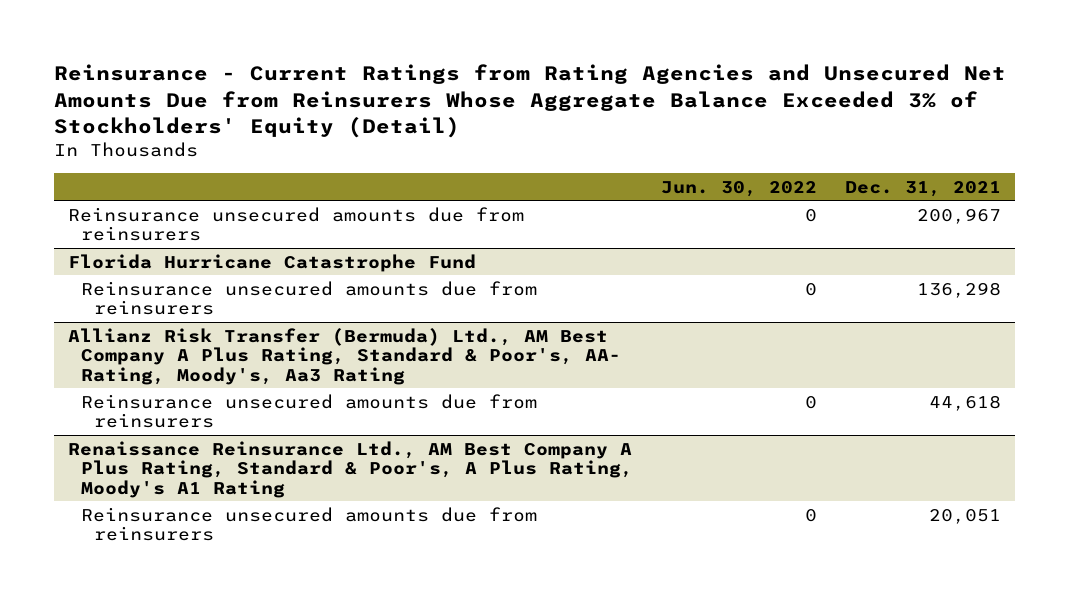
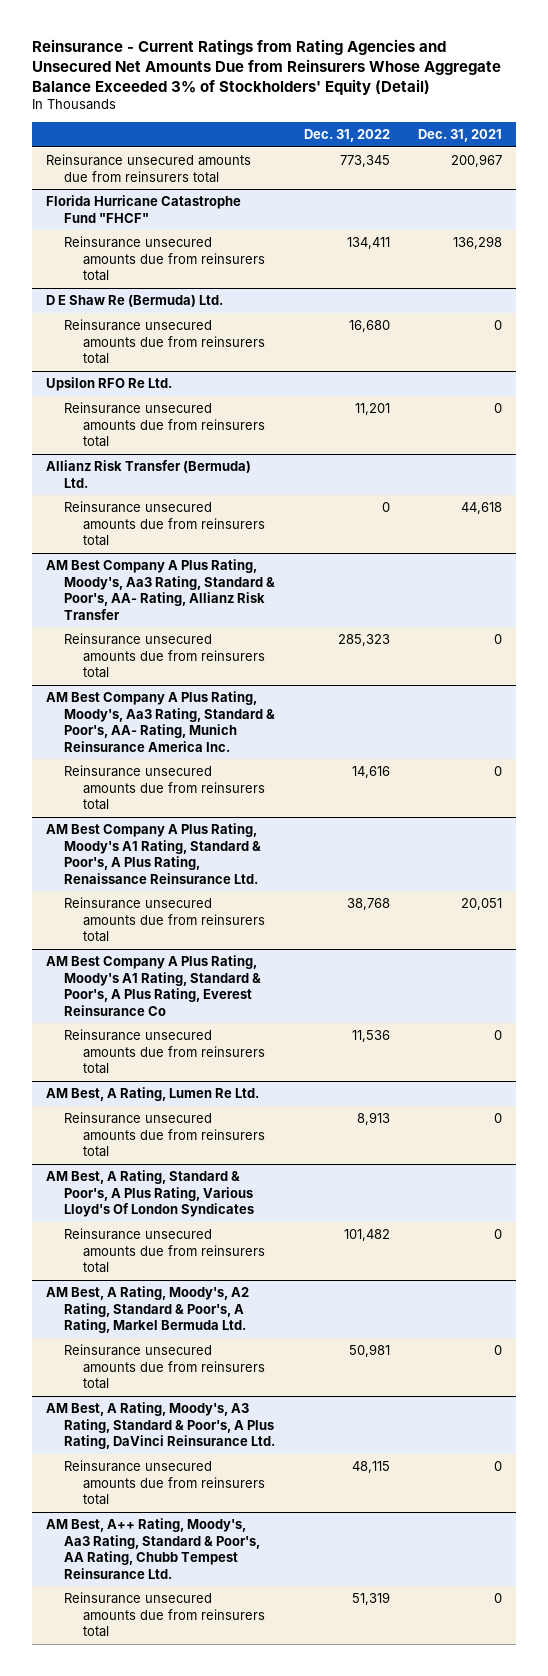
- | Jun. 30, 2022 | Dec. 31, 2021
+ | Dec. 31, 2022 | Dec. 31, 2021
- Reinsurance unsecured amounts due from reinsurers | 0 | 200,967
- Florida Hurricane Catastrophe Fund
- Reinsurance unsecured amounts due from reinsurers | 0 | 136,298
- Allianz Risk Transfer (Bermuda) Ltd., AM Best Company A Plus Rating, Standard & Poor's, AA- Rating, Moody's, Aa3 Rating
- Reinsurance unsecured amounts due from reinsurers | 0 | 44,618
- Renaissance Reinsurance Ltd., AM Best Company A Plus Rating, Standard & Poor's, A Plus Rating, Moody's A1 Rating
- Reinsurance unsecured amounts due from reinsurers | 0 | 20,051
+ Reinsurance unsecured amounts due from reinsurers total | 773,345 | 200,967
+ Florida Hurricane Catastrophe Fund "FHCF"
+ Reinsurance unsecured amounts due from reinsurers total | 134,411 | 136,298
+ D E Shaw Re (Bermuda) Ltd.
+ Reinsurance unsecured amounts due from reinsurers total | 16,680 | 0
+ Upsilon RFO Re Ltd.
+ Reinsurance unsecured amounts due from reinsurers total | 11,201 | 0
+ Allianz Risk Transfer (Bermuda) Ltd.
+ Reinsurance unsecured amounts due from reinsurers total | 0 | 44,618
+ AM Best Company A Plus Rating, Moody's, Aa3 Rating, Standard & Poor's, AA- Rating, Allianz Risk Transfer
+ Reinsurance unsecured amounts due from reinsurers total | 285,323 | 0
+ AM Best Company A Plus Rating, Moody's, Aa3 Rating, Standard & Poor's, AA- Rating, Munich Reinsurance America Inc.
+ Reinsurance unsecured amounts due from reinsurers total | 14,616 | 0
+ AM Best Company A Plus Rating, Moody's A1 Rating, Standard & Poor's, A Plus Rating, Renaissance Reinsurance Ltd.
+ Reinsurance unsecured amounts due from reinsurers total | 38,768 | 20,051
+ AM Best Company A Plus Rating, Moody's A1 Rating, Standard & Poor's, A Plus Rating, Everest Reinsurance Co
+ Reinsurance unsecured amounts due from reinsurers total | 11,536 | 0
+ AM Best, A Rating, Lumen Re Ltd.
+ Reinsurance unsecured amounts due from reinsurers total | 8,913 | 0
+ AM Best, A Rating, Standard & Poor's, A Plus Rating, Various Lloyd's Of London Syndicates
+ Reinsurance unsecured amounts due from reinsurers total | 101,482 | 0
+ AM Best, A Rating, Moody's, A2 Rating, Standard & Poor's, A Rating, Markel Bermuda Ltd.
+ Reinsurance unsecured amounts due from reinsurers total | 50,981 | 0
+ AM Best, A Rating, Moody's, A3 Rating, Standard & Poor's, A Plus Rating, DaVinci Reinsurance Ltd.
+ Reinsurance unsecured amounts due from reinsurers total | 48,115 | 0
+ AM Best, A++ Rating, Moody's, Aa3 Rating, Standard & Poor's, AA Rating, Chubb Tempest Reinsurance Ltd.
+ Reinsurance unsecured amounts due from reinsurers total | 51,319 | 0

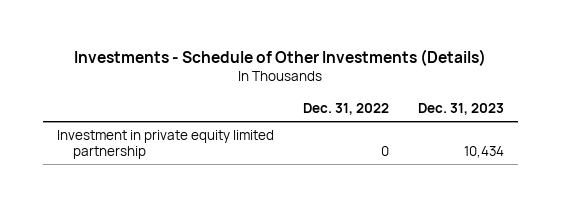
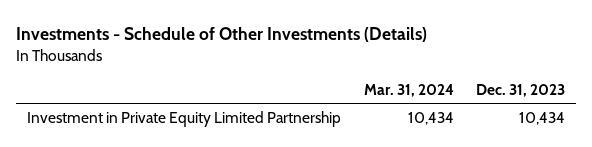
- | Dec. 31, 2022 | Dec. 31, 2023
+ | Mar. 31, 2024 | Dec. 31, 2023
- Investment in private equity limited partnership | 0 | 10,434
+ Investment in Private Equity Limited Partnership | 10,434 | 10,434

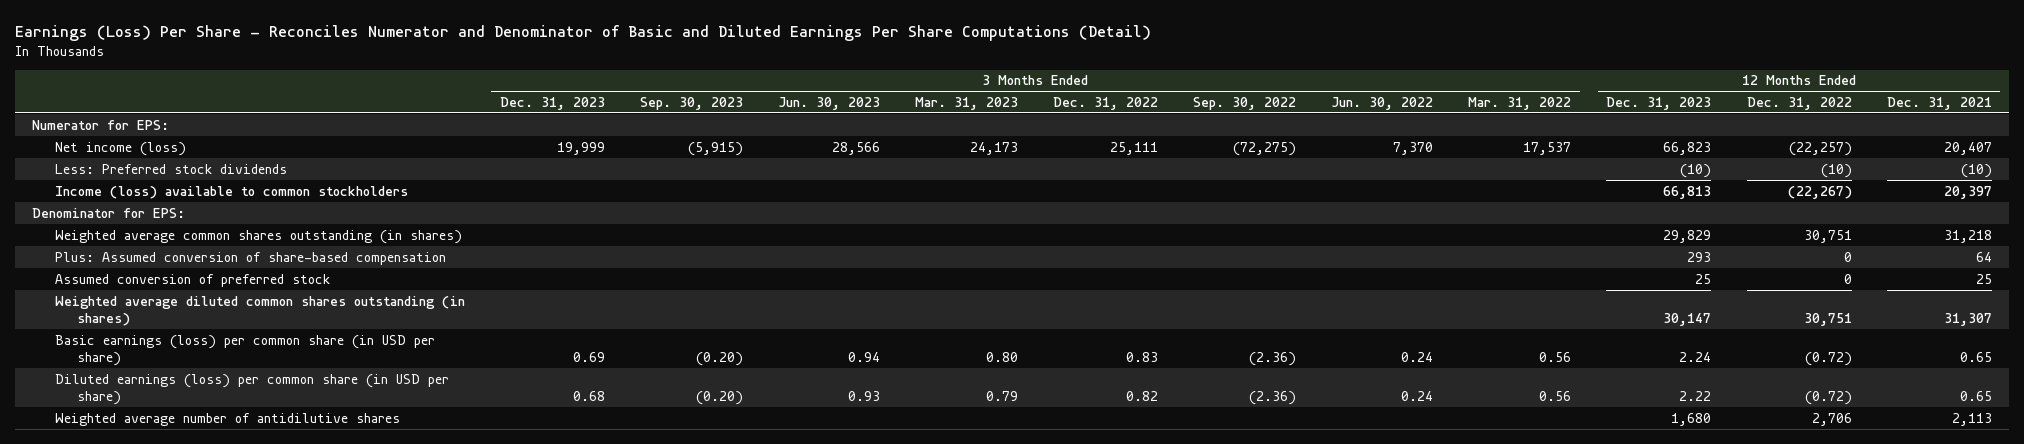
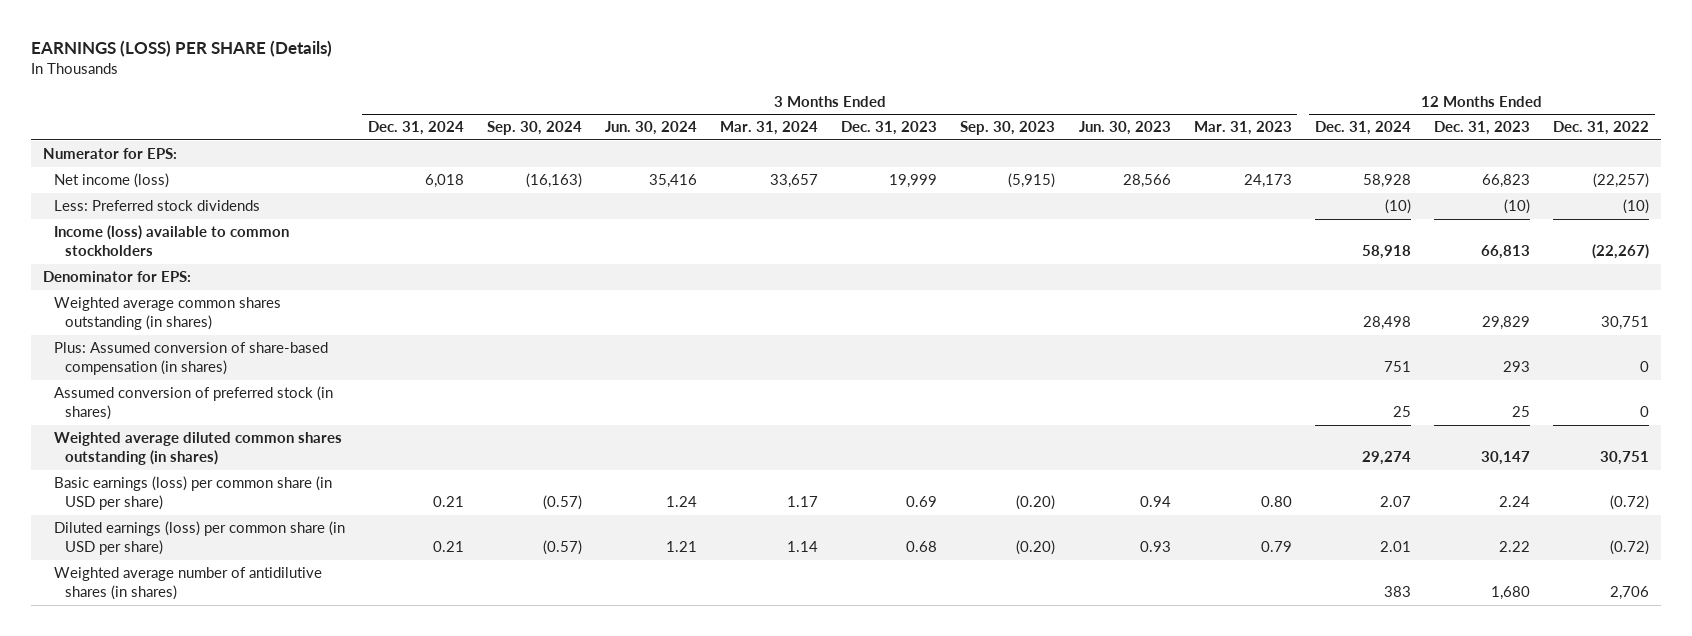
- Earnings (Loss) Per Share - Reconciles Numerator and Denominator of Basic and Diluted Earnings Per Share Computations (Detail)
+ EARNINGS (LOSS) PER SHARE (Details)
- | 3 Months Ended Dec. 31, 2023 | 3 Months Ended Sep. 30, 2023 | 3 Months Ended Jun. 30, 2023 | 3 Months Ended Mar. 31, 2023 | 3 Months Ended Dec. 31, 2022 | 3 Months Ended Sep. 30, 2022 | 3 Months Ended Jun. 30, 2022 | 3 Months Ended Mar. 31, 2022 | 12 Months Ended Dec. 31, 2023 | 12 Months Ended Dec. 31, 2022 | 12 Months Ended Dec. 31, 2021
+ | 3 Months Ended Dec. 31, 2024 | 3 Months Ended Sep. 30, 2024 | 3 Months Ended Jun. 30, 2024 | 3 Months Ended Mar. 31, 2024 | 3 Months Ended Dec. 31, 2023 | 3 Months Ended Sep. 30, 2023 | 3 Months Ended Jun. 30, 2023 | 3 Months Ended Mar. 31, 2023 | 12 Months Ended Dec. 31, 2024 | 12 Months Ended Dec. 31, 2023 | 12 Months Ended Dec. 31, 2022
- Plus: Assumed conversion of share-based compensation | | | | | | | | | 293 | 0 | 64
- Assumed conversion of preferred stock | | | | | | | | | 25 | 0 | 25
+ Plus: Assumed conversion of share-based compensation (in shares) | | | | | | | | | 751 | 293 | 0
+ Assumed conversion of preferred stock (in shares) | | | | | | | | | 25 | 25 | 0
- Weighted average number of antidilutive shares | | | | | | | | | 1,680 | 2,706 | 2,113
+ Weighted average number of antidilutive shares (in shares) | | | | | | | | | 383 | 1,680 | 2,706

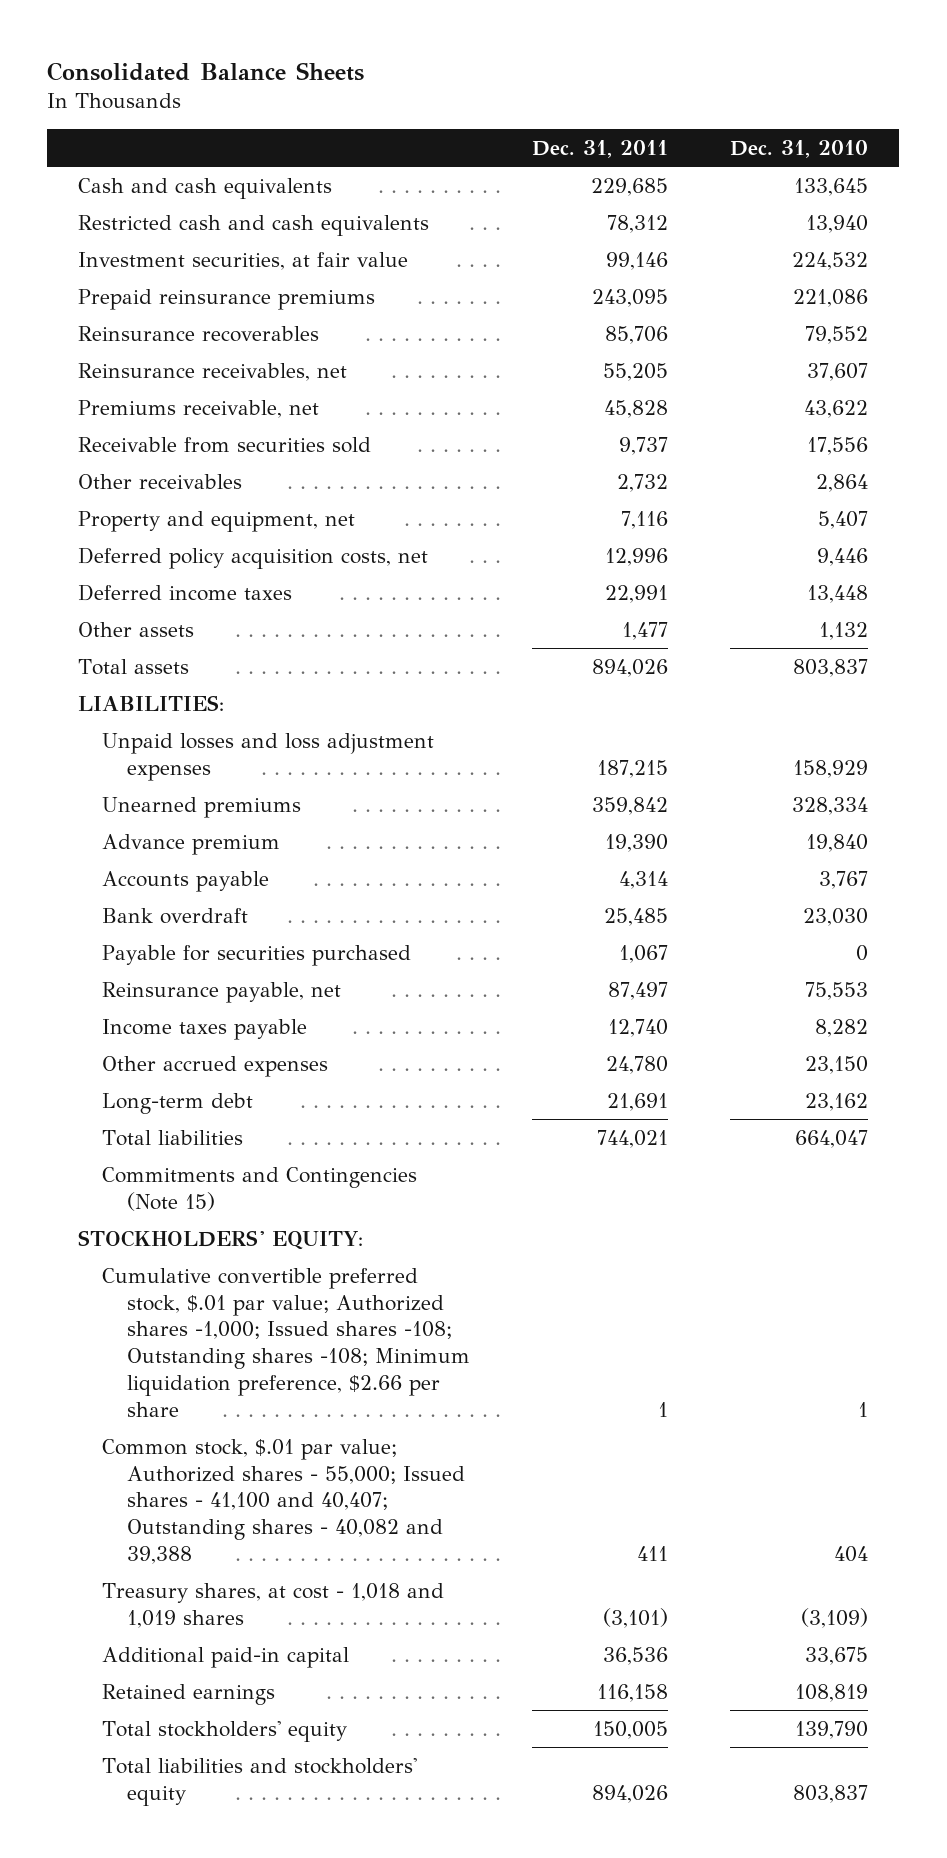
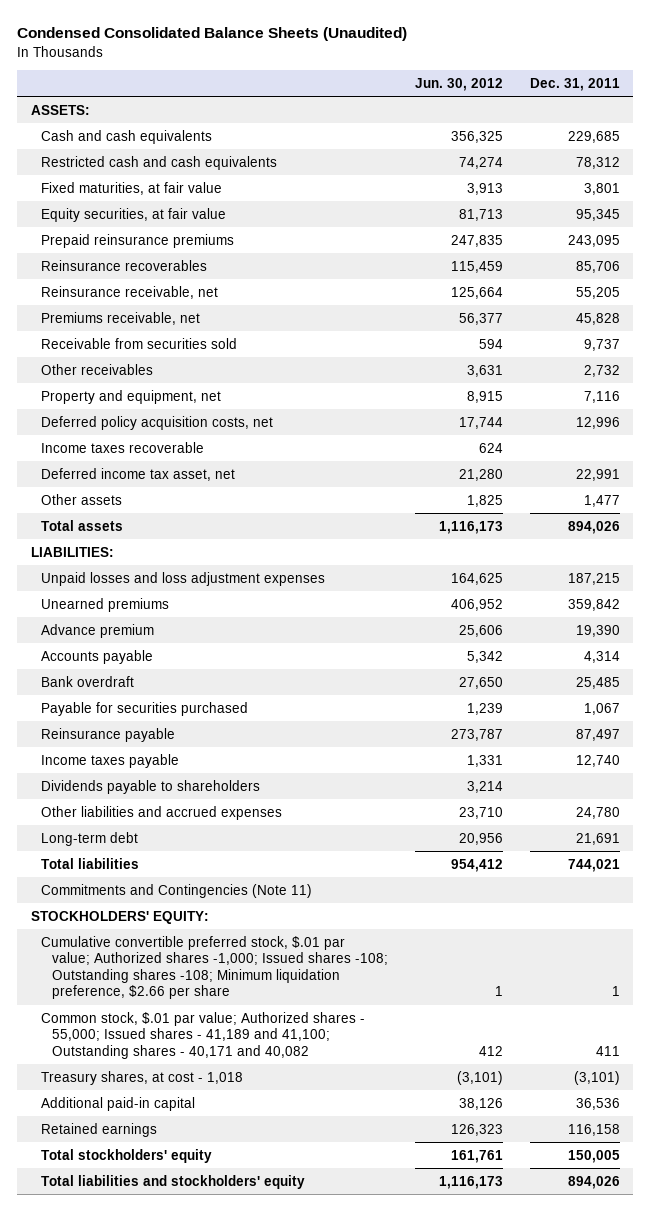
- Consolidated Balance Sheets
+ Condensed Consolidated Balance Sheets (Unaudited)
- | Dec. 31, 2011 | Dec. 31, 2010
+ | Jun. 30, 2012 | Dec. 31, 2011
+ ASSETS:
- Investment securities, at fair value | 99,146 | 224,532
+ Fixed maturities, at fair value | 3,913 | 3,801
+ Equity securities, at fair value | 81,713 | 95,345
- Reinsurance receivables, net | 55,205 | 37,607
+ Reinsurance receivable, net | 125,664 | 55,205
- Deferred income taxes | 22,991 | 13,448
+ Income taxes recoverable | 624 |
+ Deferred income tax asset, net | 21,280 | 22,991
- Reinsurance payable, net | 87,497 | 75,553
+ Reinsurance payable | 273,787 | 87,497
- Other accrued expenses | 24,780 | 23,150
+ Dividends payable to shareholders | 3,214 |
+ Other liabilities and accrued expenses | 23,710 | 24,780
- Commitments and Contingencies (Note 15)
+ Commitments and Contingencies (Note 11)
- Common stock, $.01 par value; Authorized shares - 55,000; Issued shares - 41,100 and 40,407; Outstanding shares - 40,082 and 39,388 | 411 | 404
- Treasury shares, at cost - 1,018 and 1,019 shares | (3,101) | (3,109)
+ Common stock, $.01 par value; Authorized shares - 55,000; Issued shares - 41,189 and 41,100; Outstanding shares - 40,171 and 40,082 | 412 | 411
+ Treasury shares, at cost - 1,018 | (3,101) | (3,101)

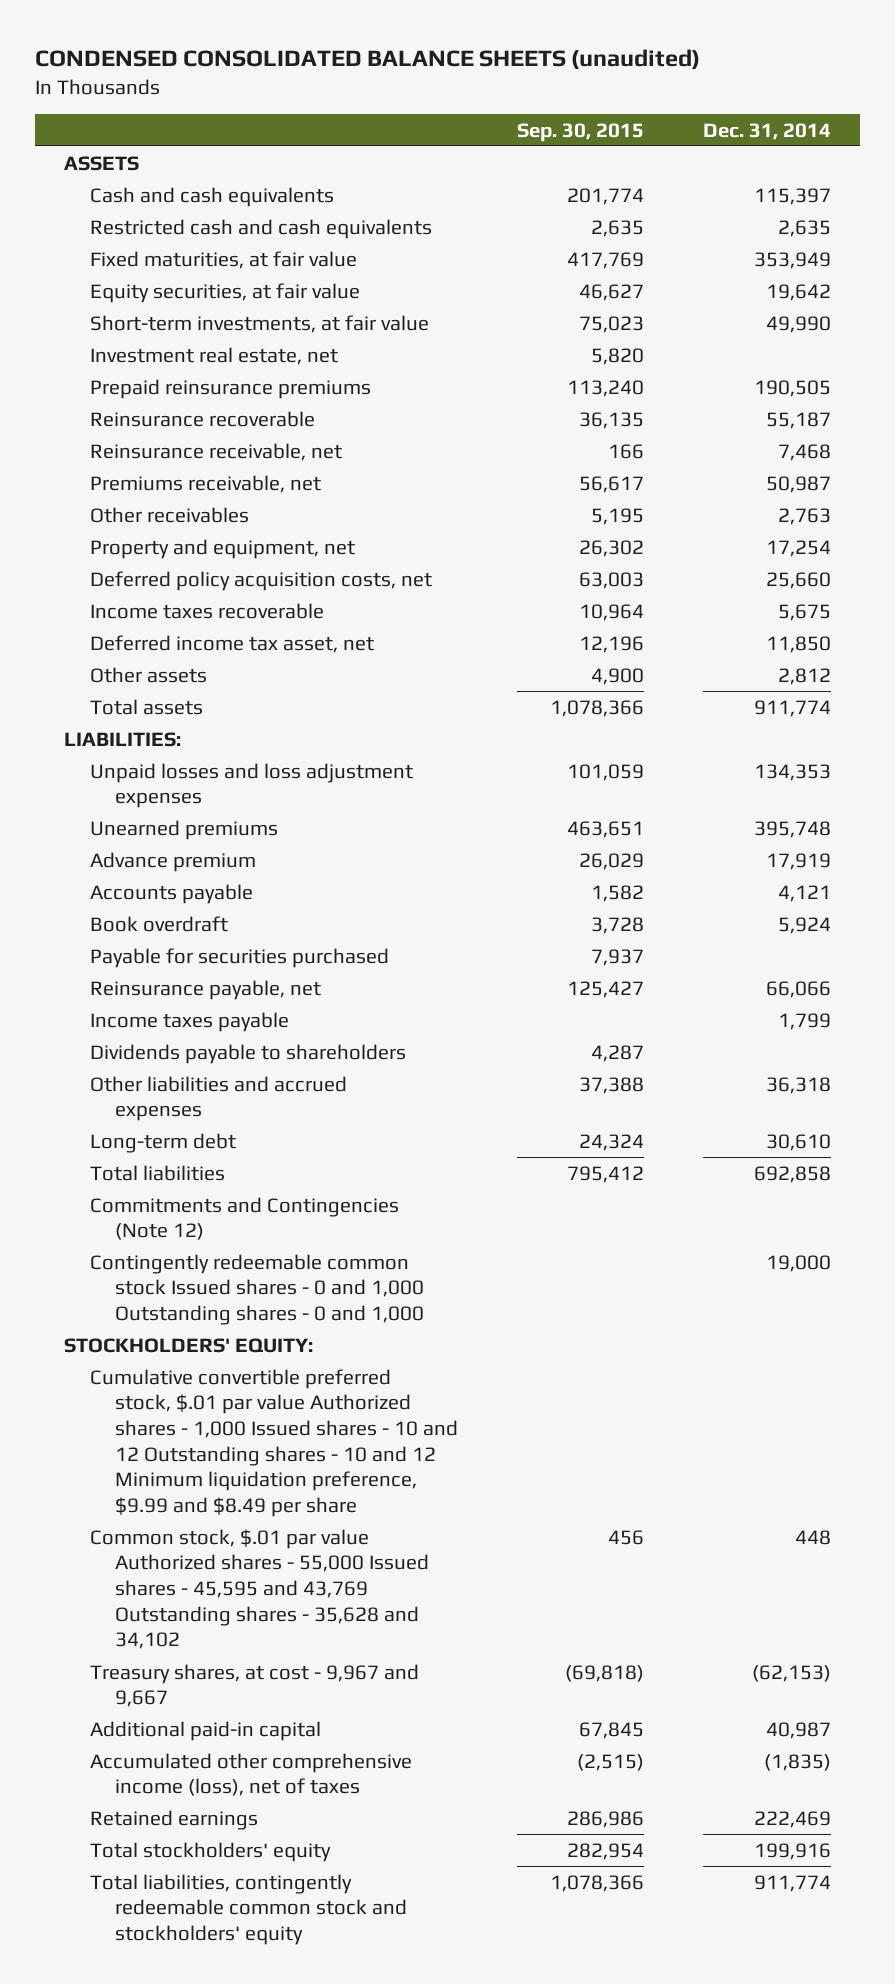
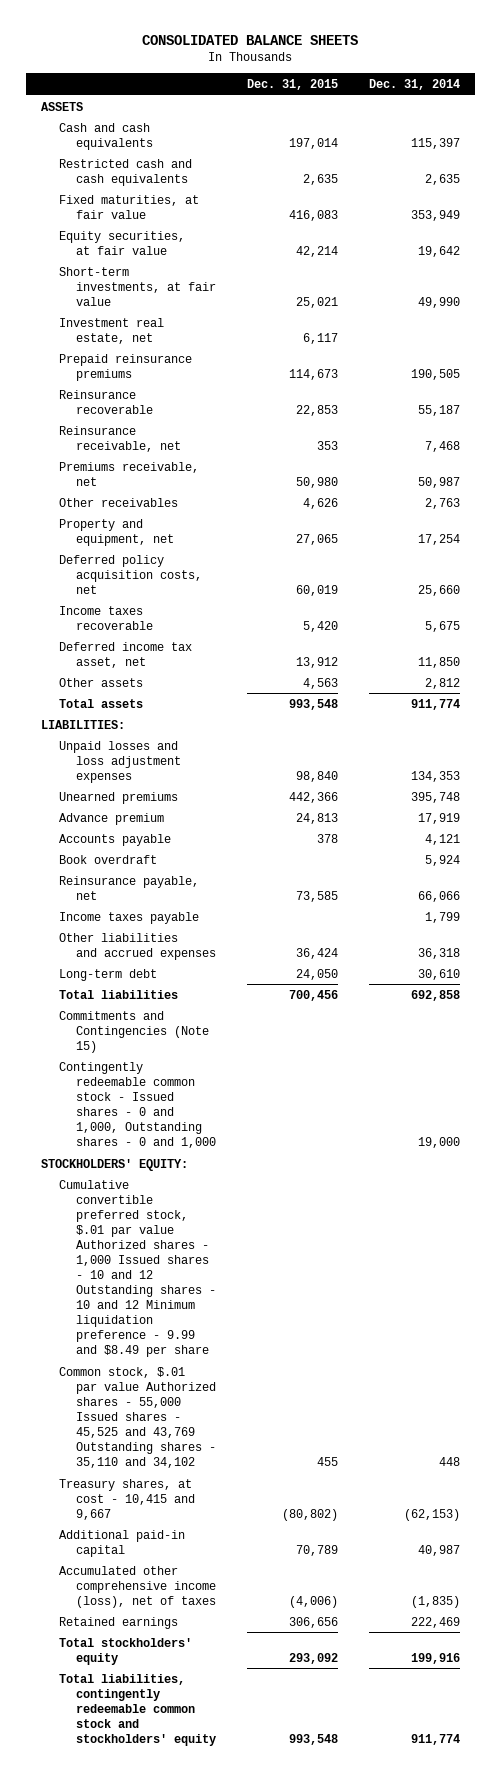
- CONDENSED CONSOLIDATED BALANCE SHEETS (unaudited)
+ CONSOLIDATED BALANCE SHEETS
- | Sep. 30, 2015 | Dec. 31, 2014
+ | Dec. 31, 2015 | Dec. 31, 2014
- Payable for securities purchased | 7,937 |
- Dividends payable to shareholders | 4,287 |
- Commitments and Contingencies (Note 12)
- Contingently redeemable common stock Issued shares - 0 and 1,000 Outstanding shares - 0 and 1,000 | | 19,000
+ Commitments and Contingencies (Note 15)
+ Contingently redeemable common stock - Issued shares - 0 and 1,000, Outstanding shares - 0 and 1,000 | | 19,000
- Cumulative convertible preferred stock, $.01 par value Authorized shares - 1,000 Issued shares - 10 and 12 Outstanding shares - 10 and 12 Minimum liquidation preference, $9.99 and $8.49 per share
- Common stock, $.01 par value Authorized shares - 55,000 Issued shares - 45,595 and 43,769 Outstanding shares - 35,628 and 34,102 | 456 | 448
- Treasury shares, at cost - 9,967 and 9,667 | (69,818) | (62,153)
+ Cumulative convertible preferred stock, $.01 par value Authorized shares - 1,000 Issued shares - 10 and 12 Outstanding shares - 10 and 12 Minimum liquidation preference - 9.99 and $8.49 per share
+ Common stock, $.01 par value Authorized shares - 55,000 Issued shares - 45,525 and 43,769 Outstanding shares - 35,110 and 34,102 | 455 | 448
+ Treasury shares, at cost - 10,415 and 9,667 | (80,802) | (62,153)

